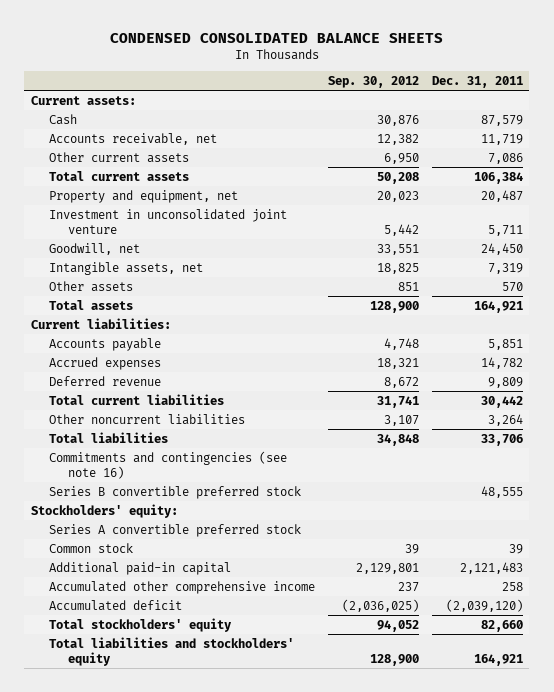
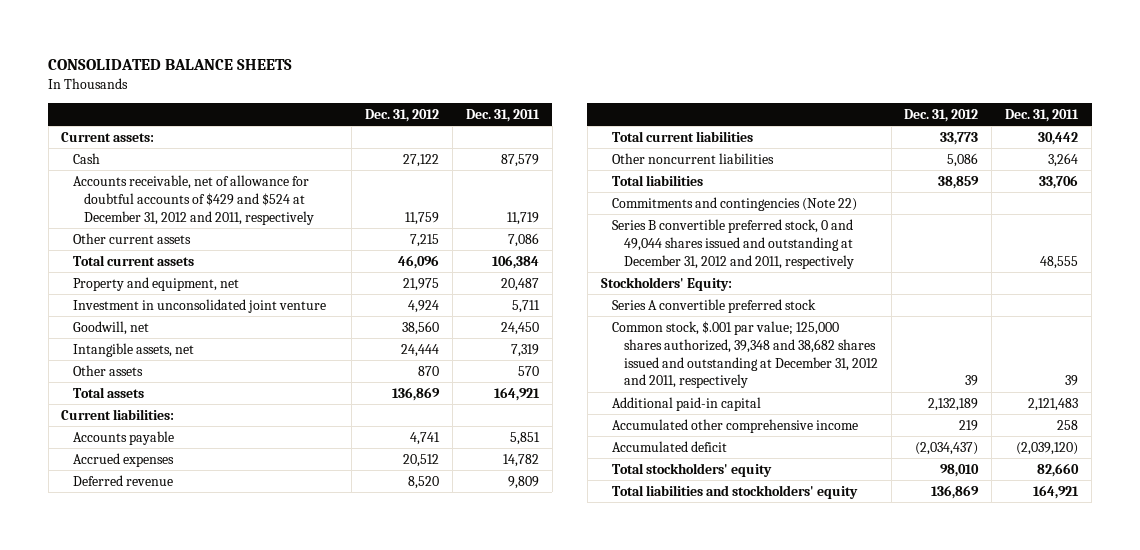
- CONDENSED CONSOLIDATED BALANCE SHEETS
+ CONSOLIDATED BALANCE SHEETS
- | Sep. 30, 2012 | Dec. 31, 2011
+ | Dec. 31, 2012 | Dec. 31, 2011
- Accounts receivable, net | 12,382 | 11,719
+ Accounts receivable, net of allowance for doubtful accounts of $429 and $524 at December 31, 2012 and 2011, respectively | 11,759 | 11,719
- Commitments and contingencies (see note 16)
- Series B convertible preferred stock | | 48,555
- Stockholders' equity:
+ Commitments and contingencies (Note 22)
+ Series B convertible preferred stock, 0 and 49,044 shares issued and outstanding at December 31, 2012 and 2011, respectively | | 48,555
+ Stockholders' Equity:
- Common stock | 39 | 39
+ Common stock, $.001 par value; 125,000 shares authorized, 39,348 and 38,682 shares issued and outstanding at December 31, 2012 and 2011, respectively | 39 | 39

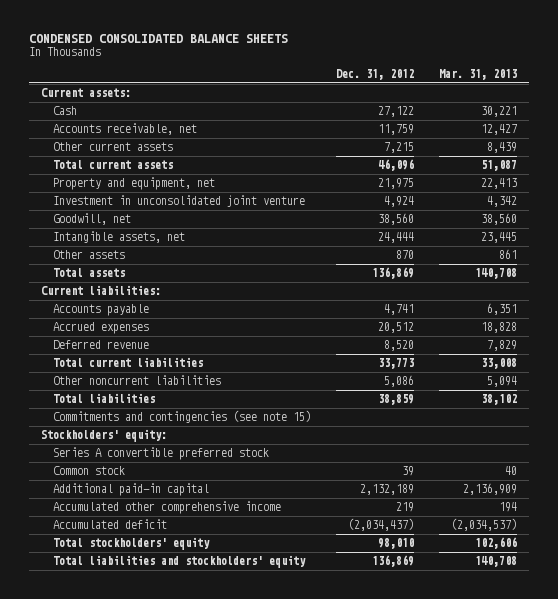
- CONSOLIDATED BALANCE SHEETS
+ CONDENSED CONSOLIDATED BALANCE SHEETS
- | Dec. 31, 2012 | Dec. 31, 2011
+ | Dec. 31, 2012 | Mar. 31, 2013
- Accounts receivable, net of allowance for doubtful accounts of $429 and $524 at December 31, 2012 and 2011, respectively | 11,759 | 11,719
+ Accounts receivable, net | 11,759 | 12,427
- Commitments and contingencies (Note 22)
- Series B convertible preferred stock, 0 and 49,044 shares issued and outstanding at December 31, 2012 and 2011, respectively | | 48,555
- Stockholders' Equity:
+ Commitments and contingencies (see note 15)
+ Stockholders' equity:
- Common stock, $.001 par value; 125,000 shares authorized, 39,348 and 38,682 shares issued and outstanding at December 31, 2012 and 2011, respectively | 39 | 39
+ Common stock | 39 | 40

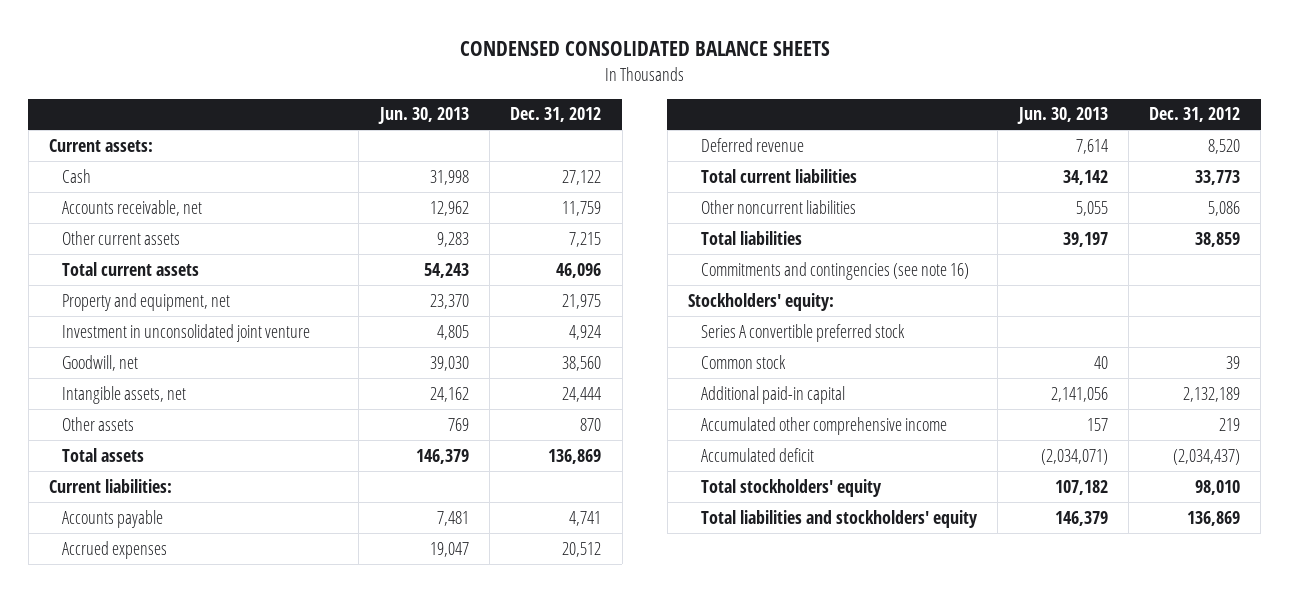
- | Dec. 31, 2012 | Mar. 31, 2013
+ | Jun. 30, 2013 | Dec. 31, 2012
- Commitments and contingencies (see note 15)
+ Commitments and contingencies (see note 16)

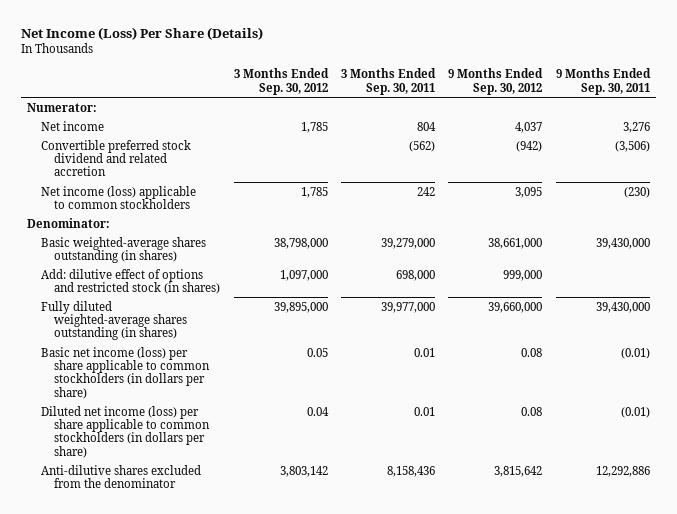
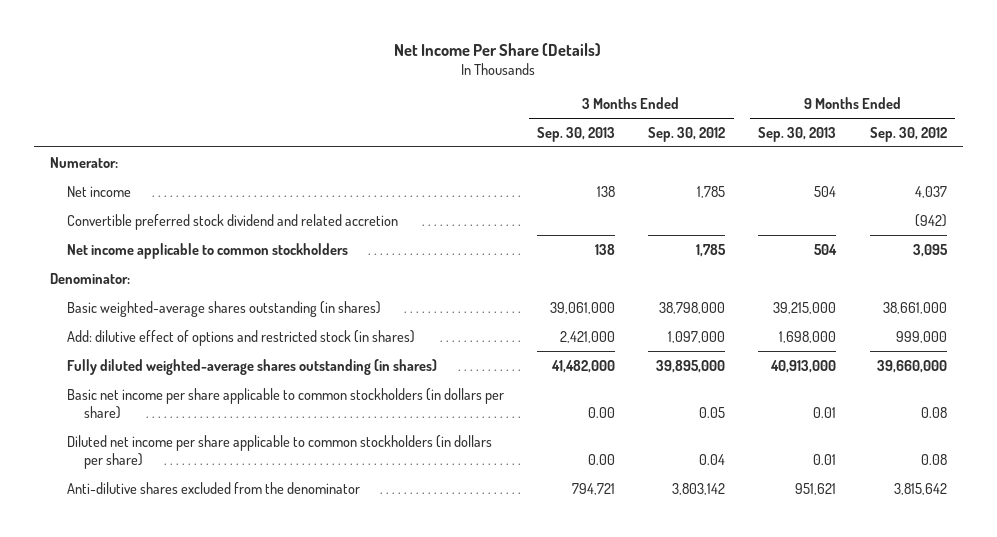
- Net Income (Loss) Per Share (Details)
+ Net Income Per Share (Details)
- | 3 Months Ended Sep. 30, 2012 | 3 Months Ended Sep. 30, 2011 | 9 Months Ended Sep. 30, 2012 | 9 Months Ended Sep. 30, 2011
+ | 3 Months Ended Sep. 30, 2013 | 3 Months Ended Sep. 30, 2012 | 9 Months Ended Sep. 30, 2013 | 9 Months Ended Sep. 30, 2012
- Net income (loss) applicable to common stockholders | 1,785 | 242 | 3,095 | (230)
+ Net income applicable to common stockholders | 138 | 1,785 | 504 | 3,095
- Basic net income (loss) per share applicable to common stockholders (in dollars per share) | 0.05 | 0.01 | 0.08 | (0.01)
- Diluted net income (loss) per share applicable to common stockholders (in dollars per share) | 0.04 | 0.01 | 0.08 | (0.01)
+ Basic net income per share applicable to common stockholders (in dollars per share) | 0.00 | 0.05 | 0.01 | 0.08
+ Diluted net income per share applicable to common stockholders (in dollars per share) | 0.00 | 0.04 | 0.01 | 0.08

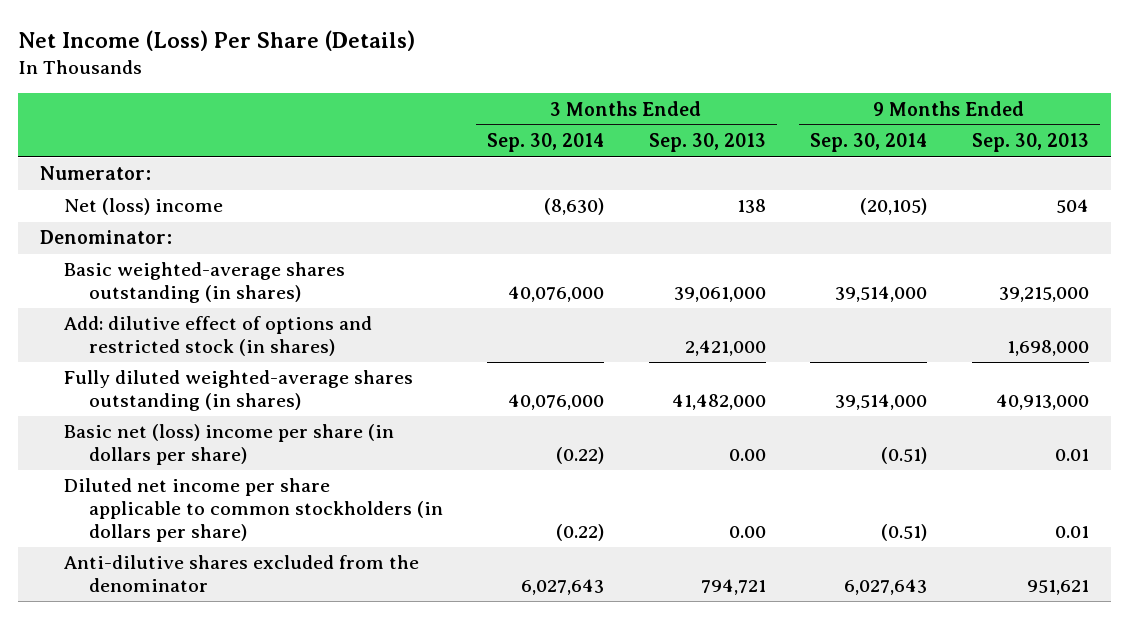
- Net Income Per Share (Details)
+ Net Income (Loss) Per Share (Details)
- | 3 Months Ended Sep. 30, 2013 | 3 Months Ended Sep. 30, 2012 | 9 Months Ended Sep. 30, 2013 | 9 Months Ended Sep. 30, 2012
+ | 3 Months Ended Sep. 30, 2014 | 3 Months Ended Sep. 30, 2013 | 9 Months Ended Sep. 30, 2014 | 9 Months Ended Sep. 30, 2013
- Net income | 138 | 1,785 | 504 | 4,037
- Convertible preferred stock dividend and related accretion | | | | (942)
- Net income applicable to common stockholders | 138 | 1,785 | 504 | 3,095
+ Net (loss) income | (8,630) | 138 | (20,105) | 504
- Basic net income per share applicable to common stockholders (in dollars per share) | 0.00 | 0.05 | 0.01 | 0.08
+ Basic net (loss) income per share (in dollars per share) | (0.22) | 0.00 | (0.51) | 0.01

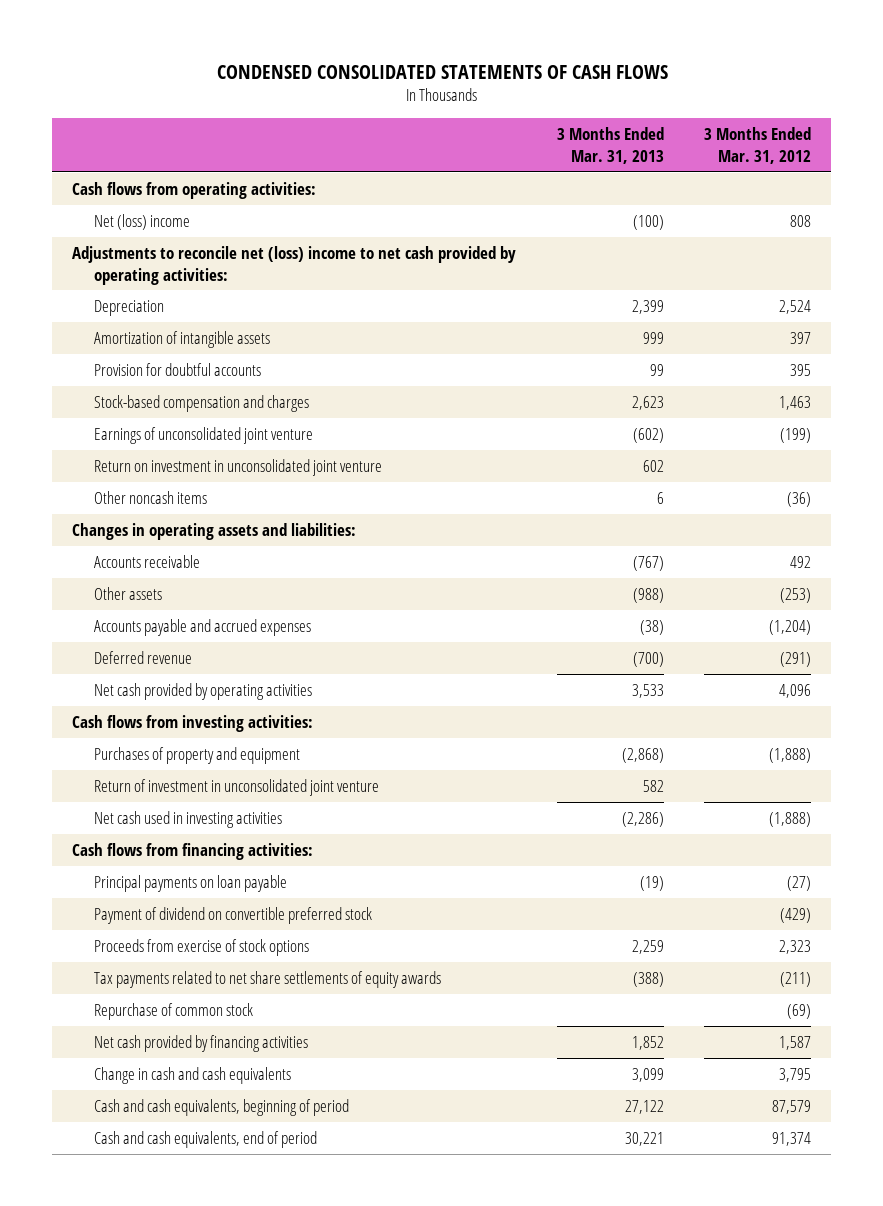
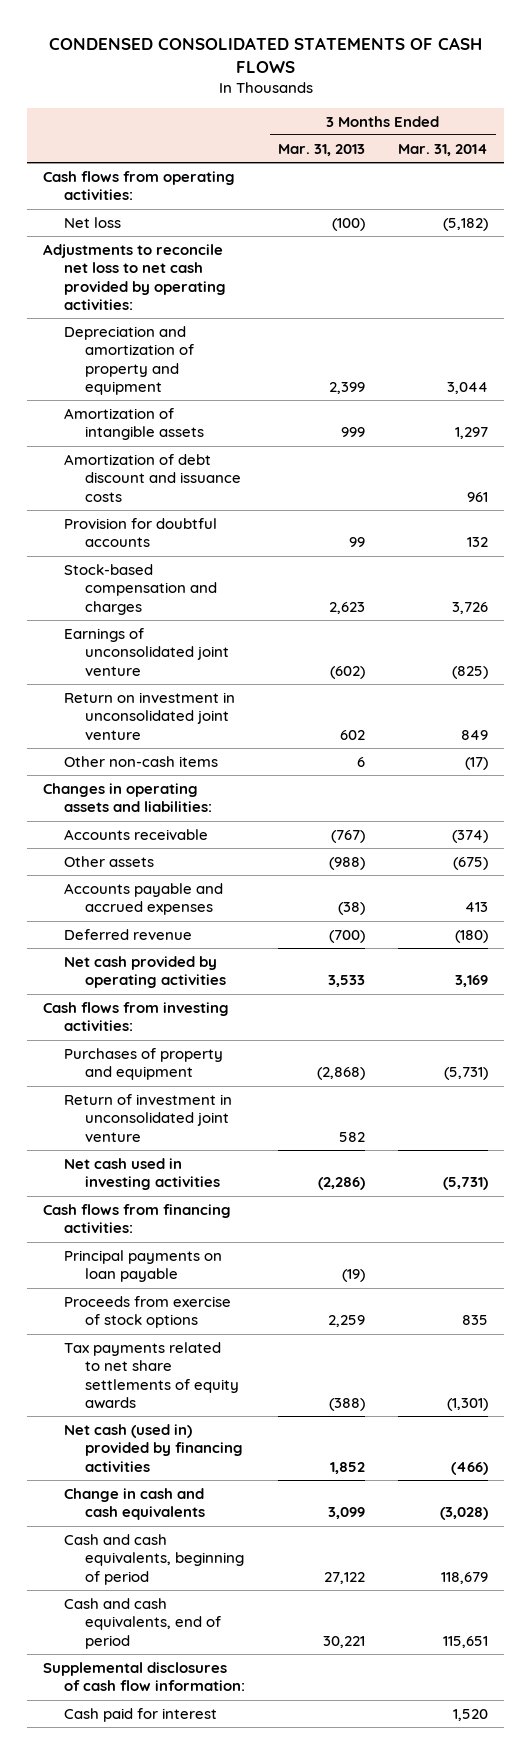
- | 3 Months Ended Mar. 31, 2013 | 3 Months Ended Mar. 31, 2012
+ | 3 Months Ended Mar. 31, 2013 | 3 Months Ended Mar. 31, 2014
- Net (loss) income | (100) | 808
- Adjustments to reconcile net (loss) income to net cash provided by operating activities:
- Depreciation | 2,399 | 2,524
+ Net loss | (100) | (5,182)
+ Adjustments to reconcile net loss to net cash provided by operating activities:
+ Depreciation and amortization of property and equipment | 2,399 | 3,044
+ Amortization of debt discount and issuance costs | | 961
- Other noncash items | 6 | (36)
+ Other non-cash items | 6 | (17)
- Payment of dividend on convertible preferred stock | | (429)
- Repurchase of common stock | | (69)
- Net cash provided by financing activities | 1,852 | 1,587
+ Net cash (used in) provided by financing activities | 1,852 | (466)
+ Supplemental disclosures of cash flow information:
+ Cash paid for interest | | 1,520

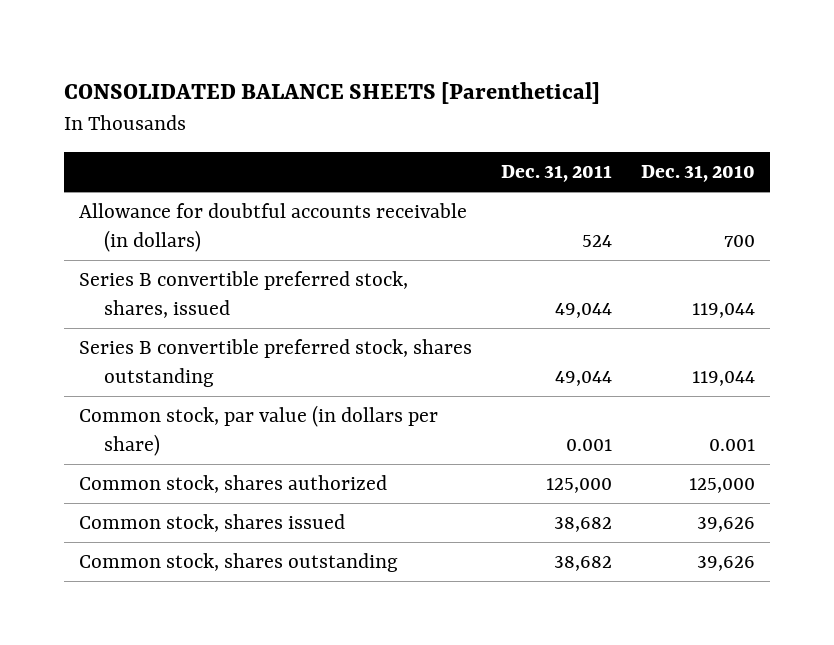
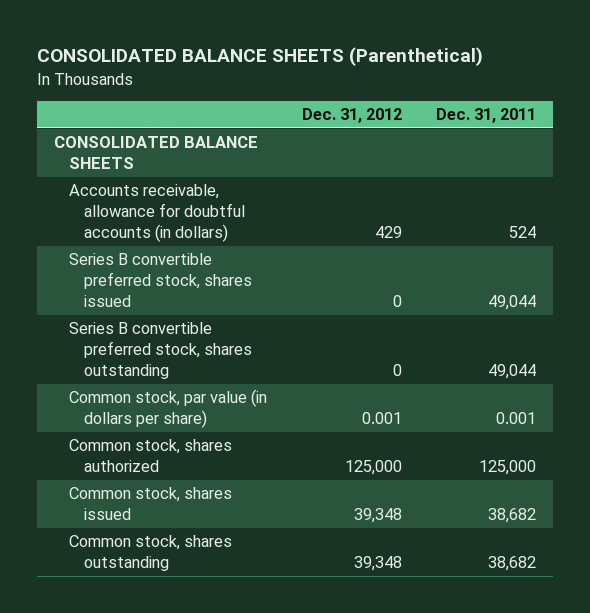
- CONSOLIDATED BALANCE SHEETS [Parenthetical]
+ CONSOLIDATED BALANCE SHEETS (Parenthetical)
- | Dec. 31, 2011 | Dec. 31, 2010
+ | Dec. 31, 2012 | Dec. 31, 2011
- Allowance for doubtful accounts receivable (in dollars) | 524 | 700
- Series B convertible preferred stock, shares, issued | 49,044 | 119,044
+ CONSOLIDATED BALANCE SHEETS
+ Accounts receivable, allowance for doubtful accounts (in dollars) | 429 | 524
+ Series B convertible preferred stock, shares issued | 0 | 49,044

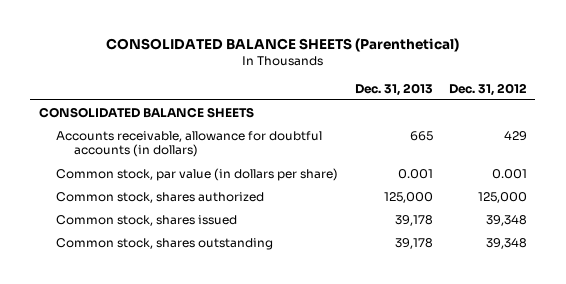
- | Dec. 31, 2012 | Dec. 31, 2011
+ | Dec. 31, 2013 | Dec. 31, 2012
- Series B convertible preferred stock, shares issued | 0 | 49,044
- Series B convertible preferred stock, shares outstanding | 0 | 49,044

